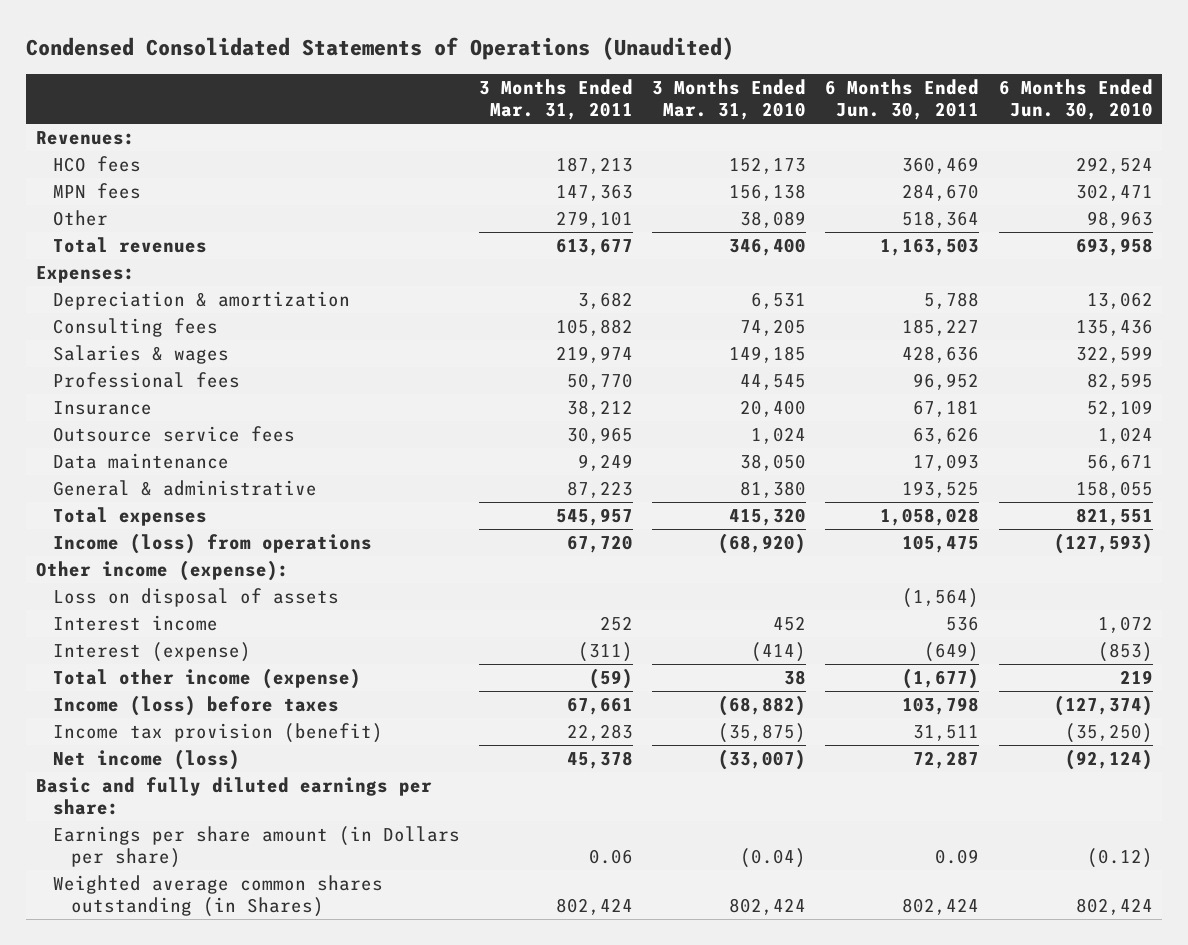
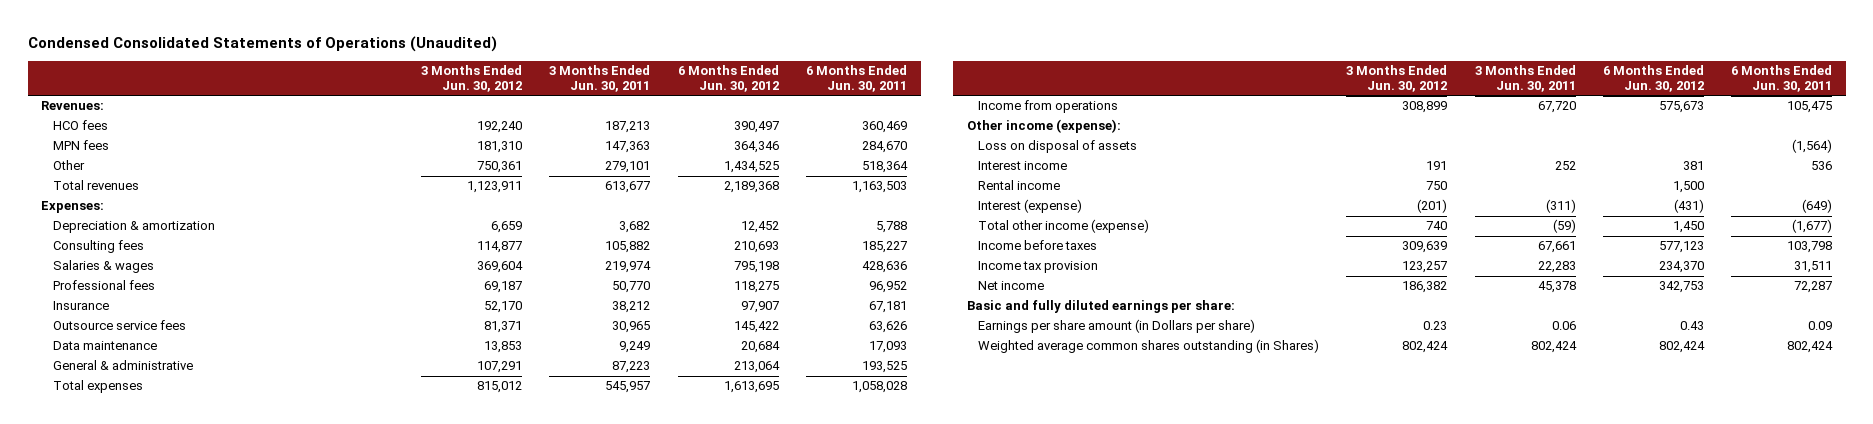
- | 3 Months Ended Mar. 31, 2011 | 3 Months Ended Mar. 31, 2010 | 6 Months Ended Jun. 30, 2011 | 6 Months Ended Jun. 30, 2010
+ | 3 Months Ended Jun. 30, 2012 | 3 Months Ended Jun. 30, 2011 | 6 Months Ended Jun. 30, 2012 | 6 Months Ended Jun. 30, 2011
- Income (loss) from operations | 67,720 | (68,920) | 105,475 | (127,593)
+ Income from operations | 308,899 | 67,720 | 575,673 | 105,475
+ Rental income | 750 | | 1,500 |
- Income (loss) before taxes | 67,661 | (68,882) | 103,798 | (127,374)
- Income tax provision (benefit) | 22,283 | (35,875) | 31,511 | (35,250)
- Net income (loss) | 45,378 | (33,007) | 72,287 | (92,124)
+ Income before taxes | 309,639 | 67,661 | 577,123 | 103,798
+ Income tax provision | 123,257 | 22,283 | 234,370 | 31,511
+ Net income | 186,382 | 45,378 | 342,753 | 72,287

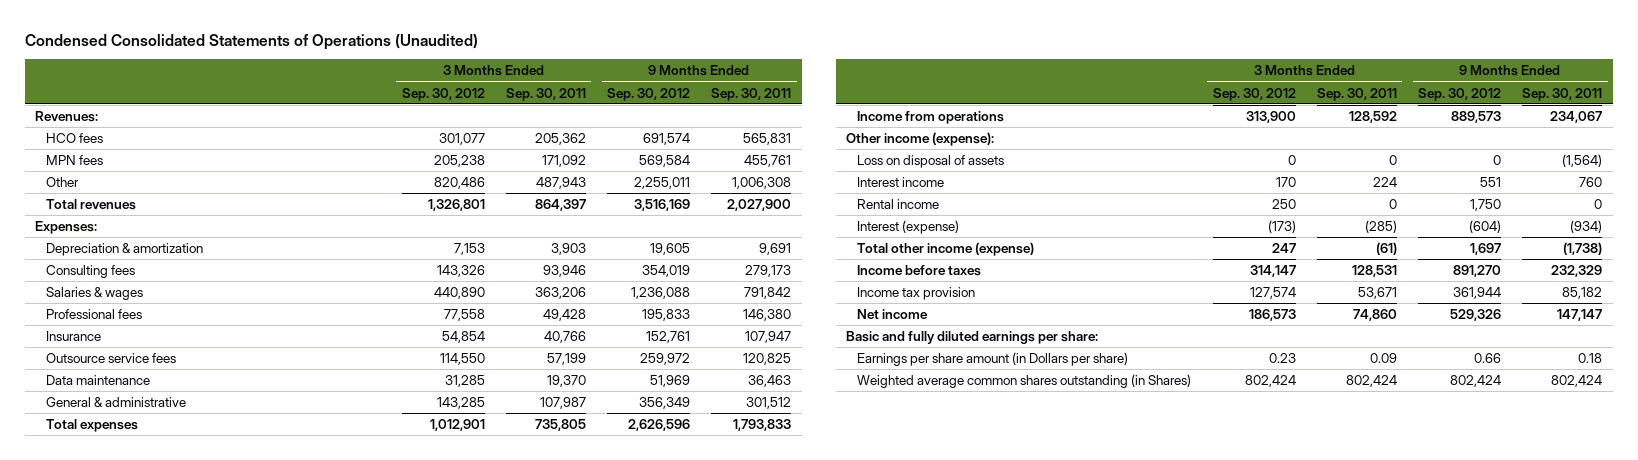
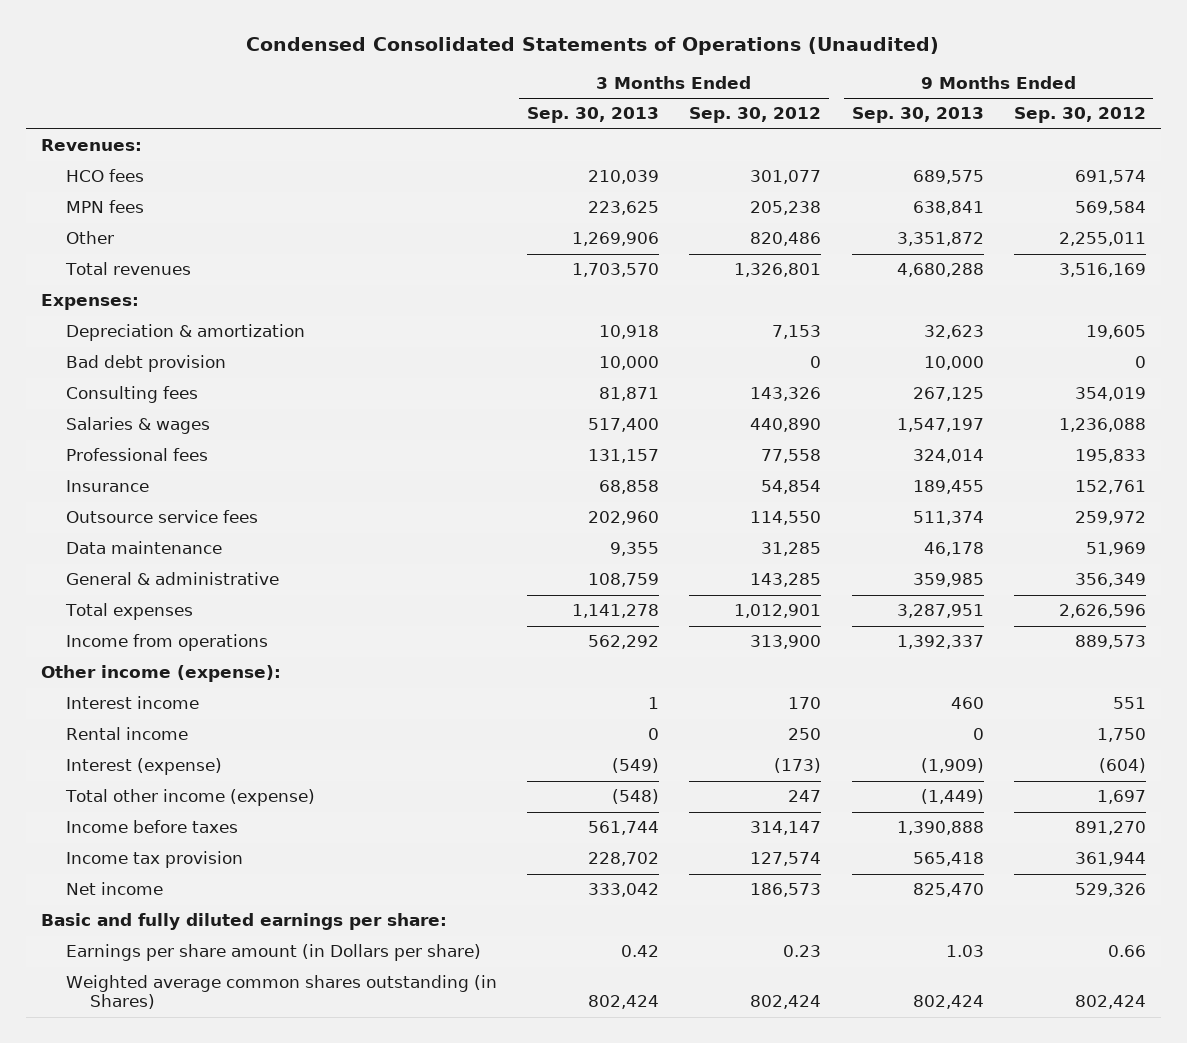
- | 3 Months Ended Sep. 30, 2012 | 3 Months Ended Sep. 30, 2011 | 9 Months Ended Sep. 30, 2012 | 9 Months Ended Sep. 30, 2011
+ | 3 Months Ended Sep. 30, 2013 | 3 Months Ended Sep. 30, 2012 | 9 Months Ended Sep. 30, 2013 | 9 Months Ended Sep. 30, 2012
+ Bad debt provision | 10,000 | 0 | 10,000 | 0
- Loss on disposal of assets | 0 | 0 | 0 | (1,564)

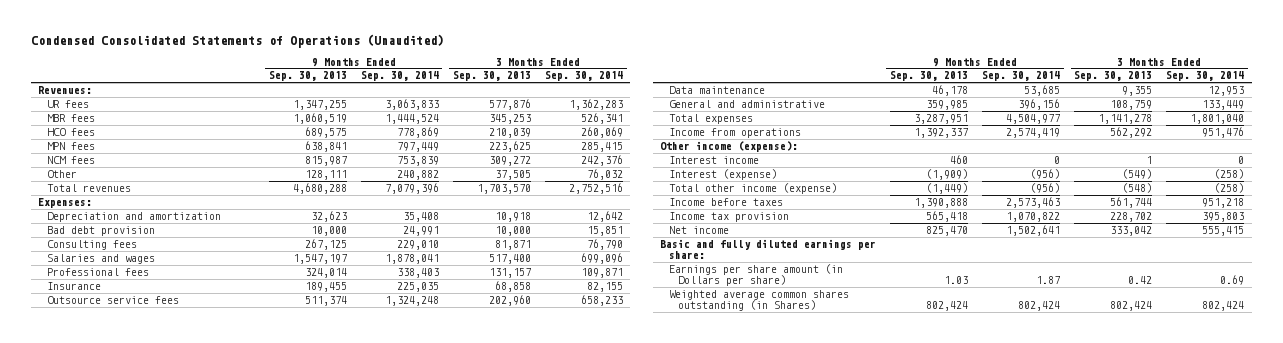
- | 3 Months Ended Sep. 30, 2013 | 3 Months Ended Sep. 30, 2012 | 9 Months Ended Sep. 30, 2013 | 9 Months Ended Sep. 30, 2012
+ | 9 Months Ended Sep. 30, 2013 | 9 Months Ended Sep. 30, 2014 | 3 Months Ended Sep. 30, 2013 | 3 Months Ended Sep. 30, 2014
+ UR fees | 1,347,255 | 3,063,833 | 577,876 | 1,362,283
+ MBR fees | 1,060,519 | 1,444,524 | 345,253 | 526,341
- Other | 1,269,906 | 820,486 | 3,351,872 | 2,255,011
+ NCM fees | 815,987 | 753,839 | 309,272 | 242,376
+ Other | 128,111 | 240,882 | 37,505 | 76,032
- Depreciation & amortization | 10,918 | 7,153 | 32,623 | 19,605
+ Depreciation and amortization | 32,623 | 35,408 | 10,918 | 12,642
- Salaries & wages | 517,400 | 440,890 | 1,547,197 | 1,236,088
+ Salaries and wages | 1,547,197 | 1,878,041 | 517,400 | 699,096
- General & administrative | 108,759 | 143,285 | 359,985 | 356,349
+ General and administrative | 359,985 | 396,156 | 108,759 | 133,449
- Rental income | 0 | 250 | 0 | 1,750

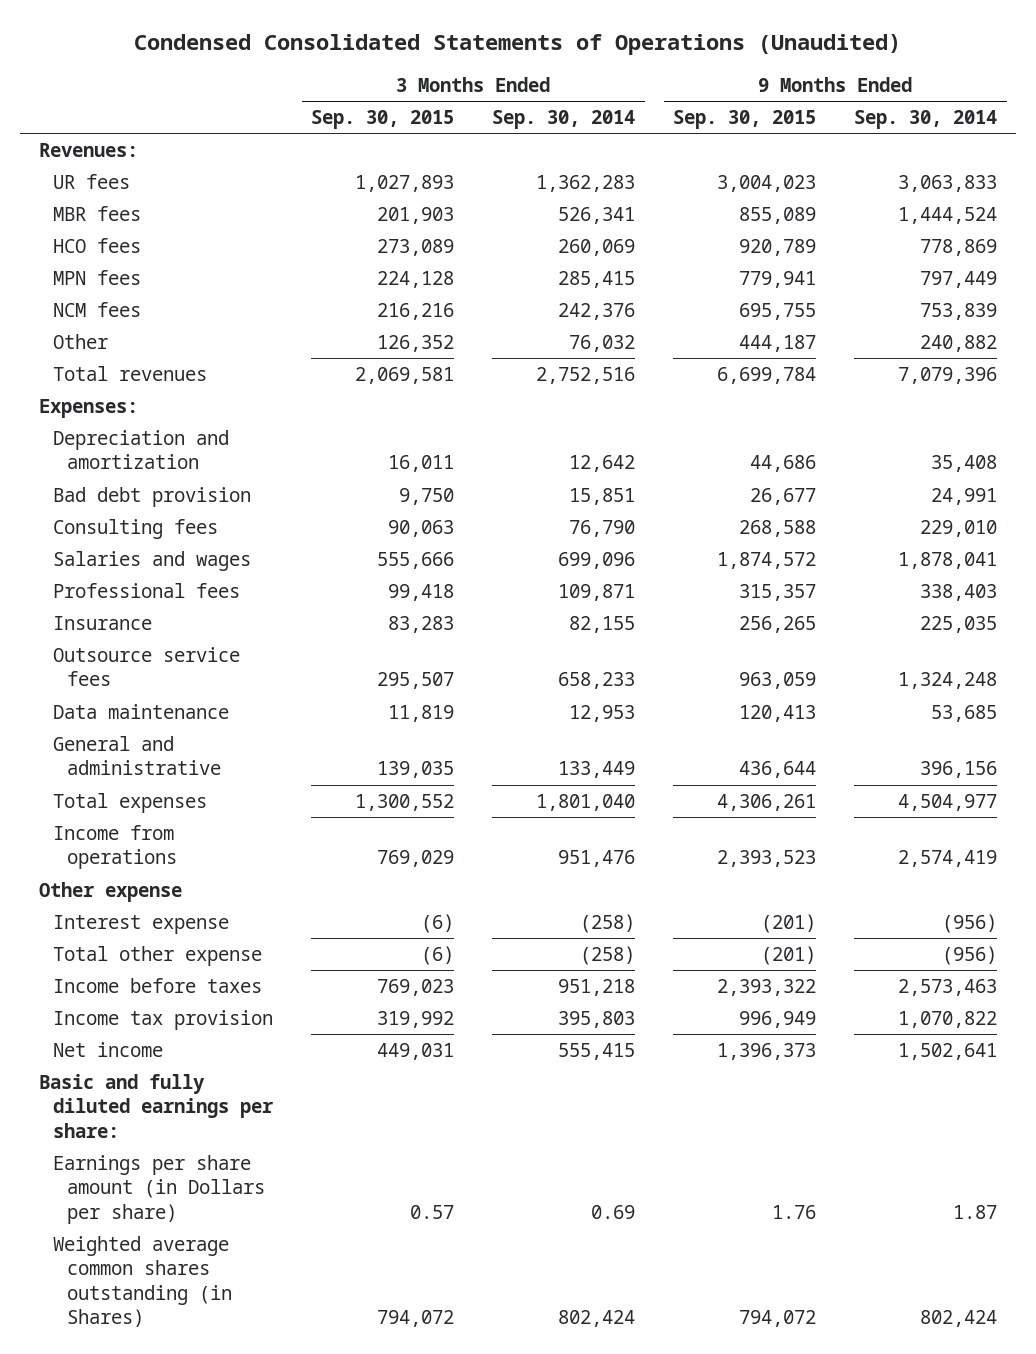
- | 9 Months Ended Sep. 30, 2013 | 9 Months Ended Sep. 30, 2014 | 3 Months Ended Sep. 30, 2013 | 3 Months Ended Sep. 30, 2014
+ | 3 Months Ended Sep. 30, 2015 | 3 Months Ended Sep. 30, 2014 | 9 Months Ended Sep. 30, 2015 | 9 Months Ended Sep. 30, 2014
- Other income (expense):
- Interest income | 460 | 0 | 1 | 0
- Interest (expense) | (1,909) | (956) | (549) | (258)
- Total other income (expense) | (1,449) | (956) | (548) | (258)
+ Other expense
+ Interest expense | (6) | (258) | (201) | (956)
+ Total other expense | (6) | (258) | (201) | (956)

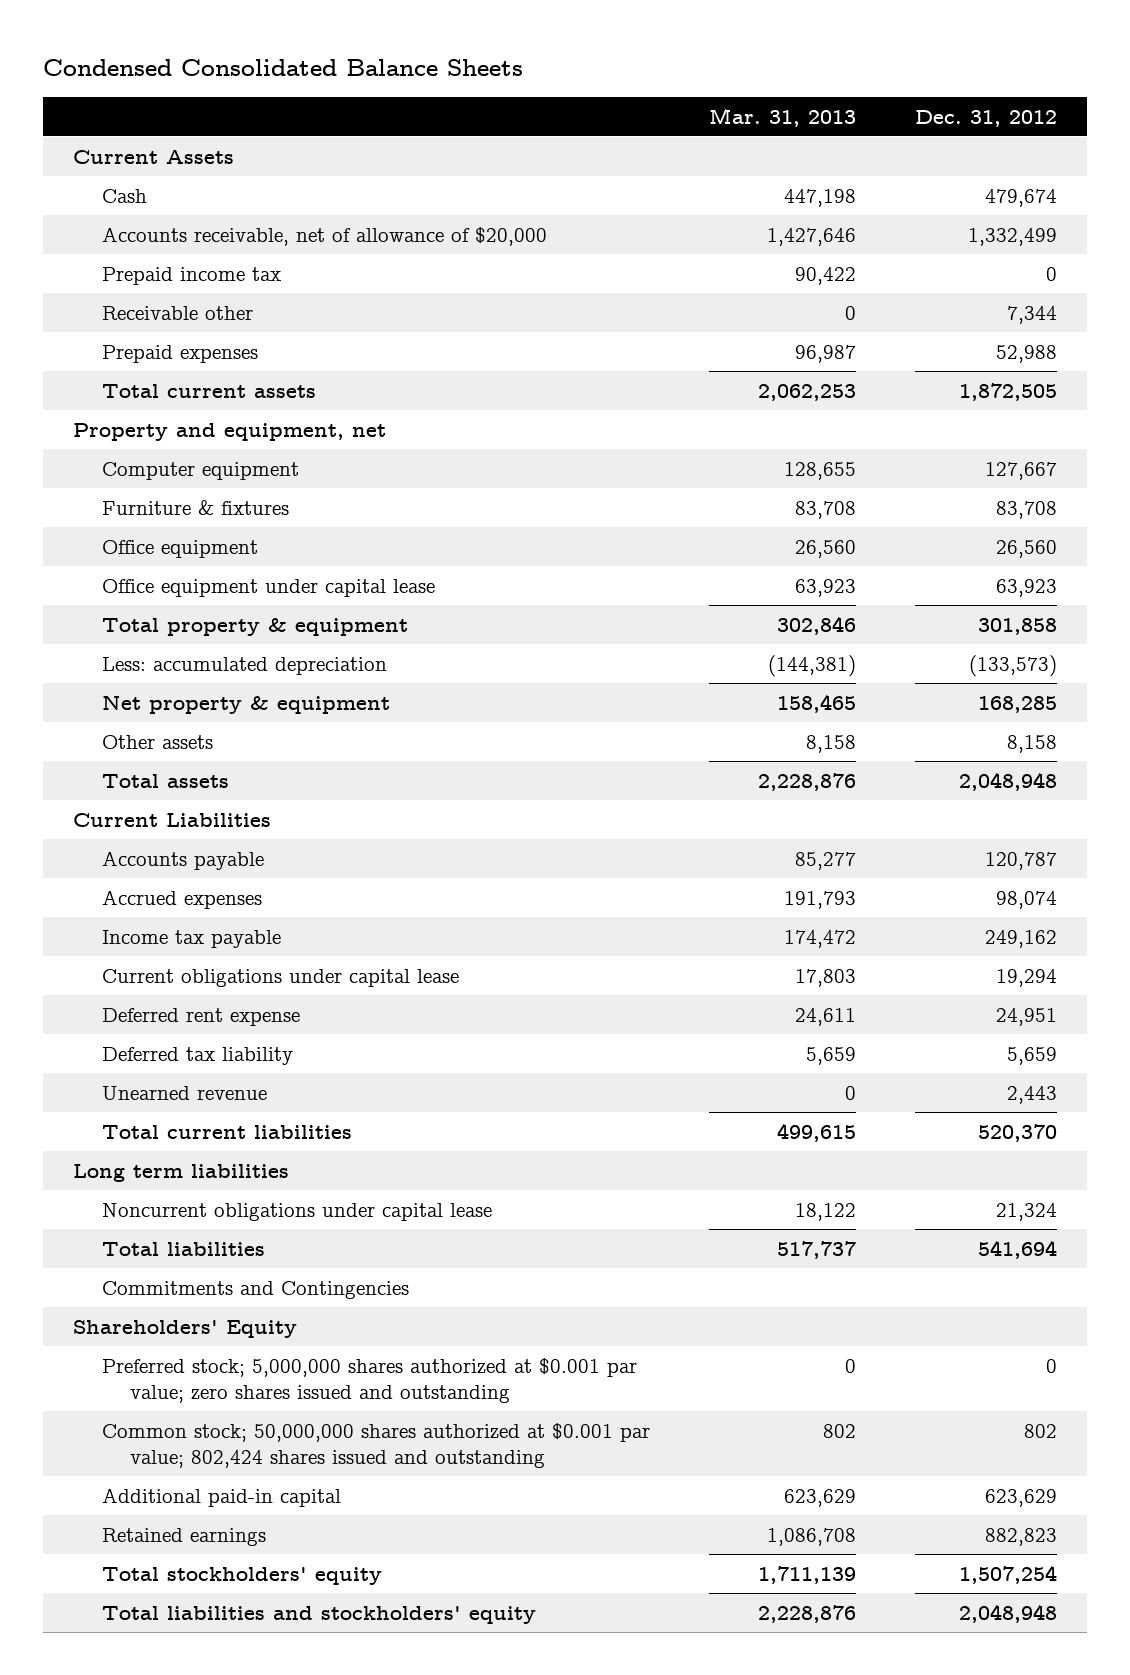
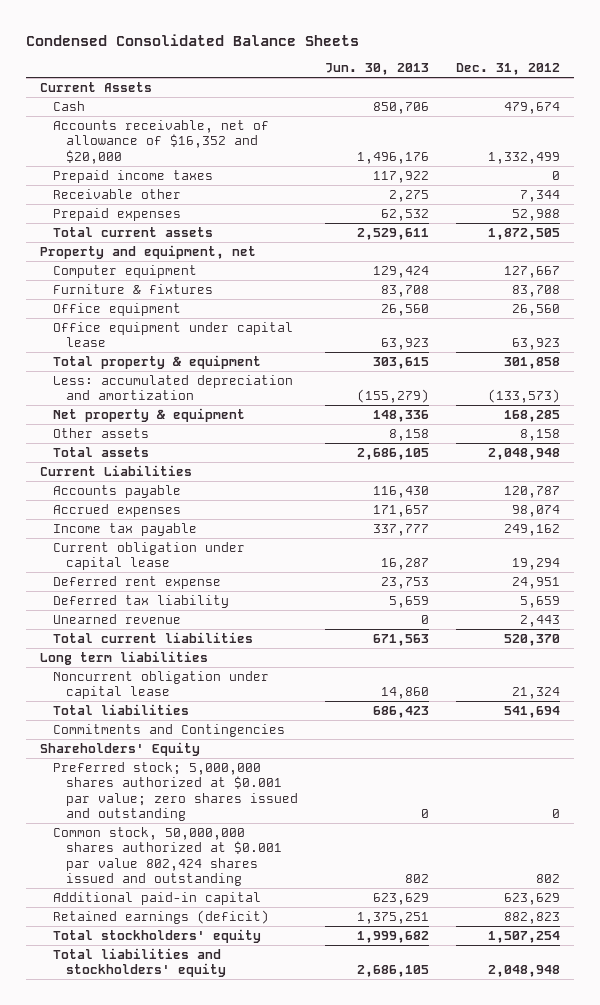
- | Mar. 31, 2013 | Dec. 31, 2012
+ | Jun. 30, 2013 | Dec. 31, 2012
- Accounts receivable, net of allowance of $20,000 | 1,427,646 | 1,332,499
- Prepaid income tax | 90,422 | 0
+ Accounts receivable, net of allowance of $16,352 and $20,000 | 1,496,176 | 1,332,499
+ Prepaid income taxes | 117,922 | 0
- Less: accumulated depreciation | (144,381) | (133,573)
+ Less: accumulated depreciation and amortization | (155,279) | (133,573)
- Current obligations under capital lease | 17,803 | 19,294
+ Current obligation under capital lease | 16,287 | 19,294
- Noncurrent obligations under capital lease | 18,122 | 21,324
+ Noncurrent obligation under capital lease | 14,860 | 21,324
- Common stock; 50,000,000 shares authorized at $0.001 par value; 802,424 shares issued and outstanding | 802 | 802
+ Common stock, 50,000,000 shares authorized at $0.001 par value 802,424 shares issued and outstanding | 802 | 802
- Retained earnings | 1,086,708 | 882,823
+ Retained earnings (deficit) | 1,375,251 | 882,823

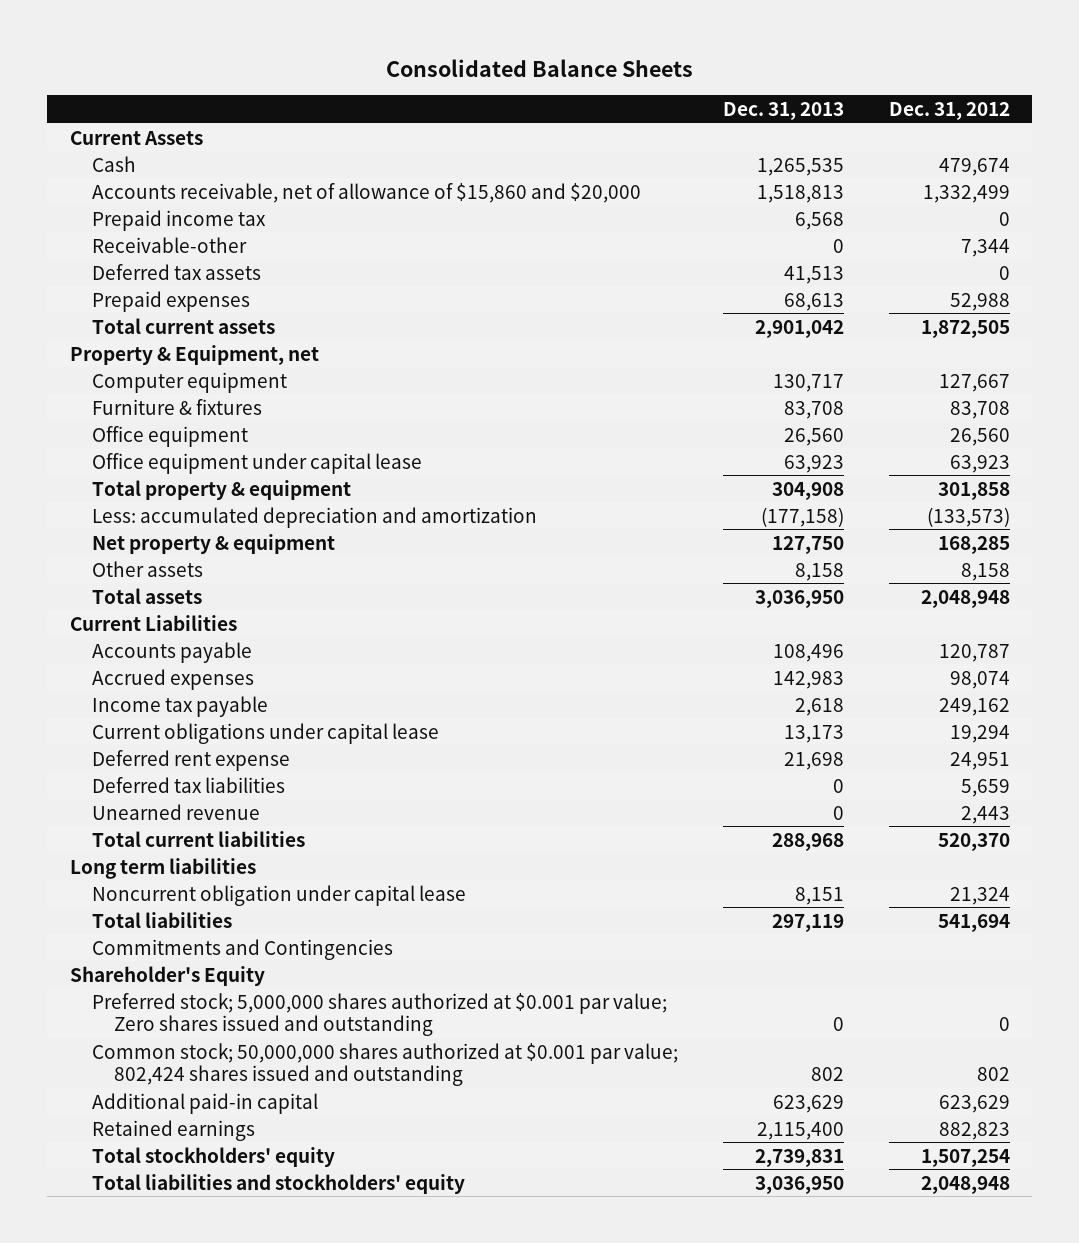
- Condensed Consolidated Balance Sheets
+ Consolidated Balance Sheets
- | Jun. 30, 2013 | Dec. 31, 2012
+ | Dec. 31, 2013 | Dec. 31, 2012
- Accounts receivable, net of allowance of $16,352 and $20,000 | 1,496,176 | 1,332,499
- Prepaid income taxes | 117,922 | 0
- Receivable other | 2,275 | 7,344
+ Accounts receivable, net of allowance of $15,860 and $20,000 | 1,518,813 | 1,332,499
+ Prepaid income tax | 6,568 | 0
+ Receivable-other | 0 | 7,344
+ Deferred tax assets | 41,513 | 0
- Property and equipment, net
+ Property & Equipment, net
- Current obligation under capital lease | 16,287 | 19,294
+ Current obligations under capital lease | 13,173 | 19,294
- Deferred tax liability | 5,659 | 5,659
+ Deferred tax liabilities | 0 | 5,659
- Shareholders' Equity
- Preferred stock; 5,000,000 shares authorized at $0.001 par value; zero shares issued and outstanding | 0 | 0
- Common stock, 50,000,000 shares authorized at $0.001 par value 802,424 shares issued and outstanding | 802 | 802
+ Shareholder's Equity
+ Preferred stock; 5,000,000 shares authorized at $0.001 par value; Zero shares issued and outstanding | 0 | 0
+ Common stock; 50,000,000 shares authorized at $0.001 par value; 802,424 shares issued and outstanding | 802 | 802
- Retained earnings (deficit) | 1,375,251 | 882,823
+ Retained earnings | 2,115,400 | 882,823

